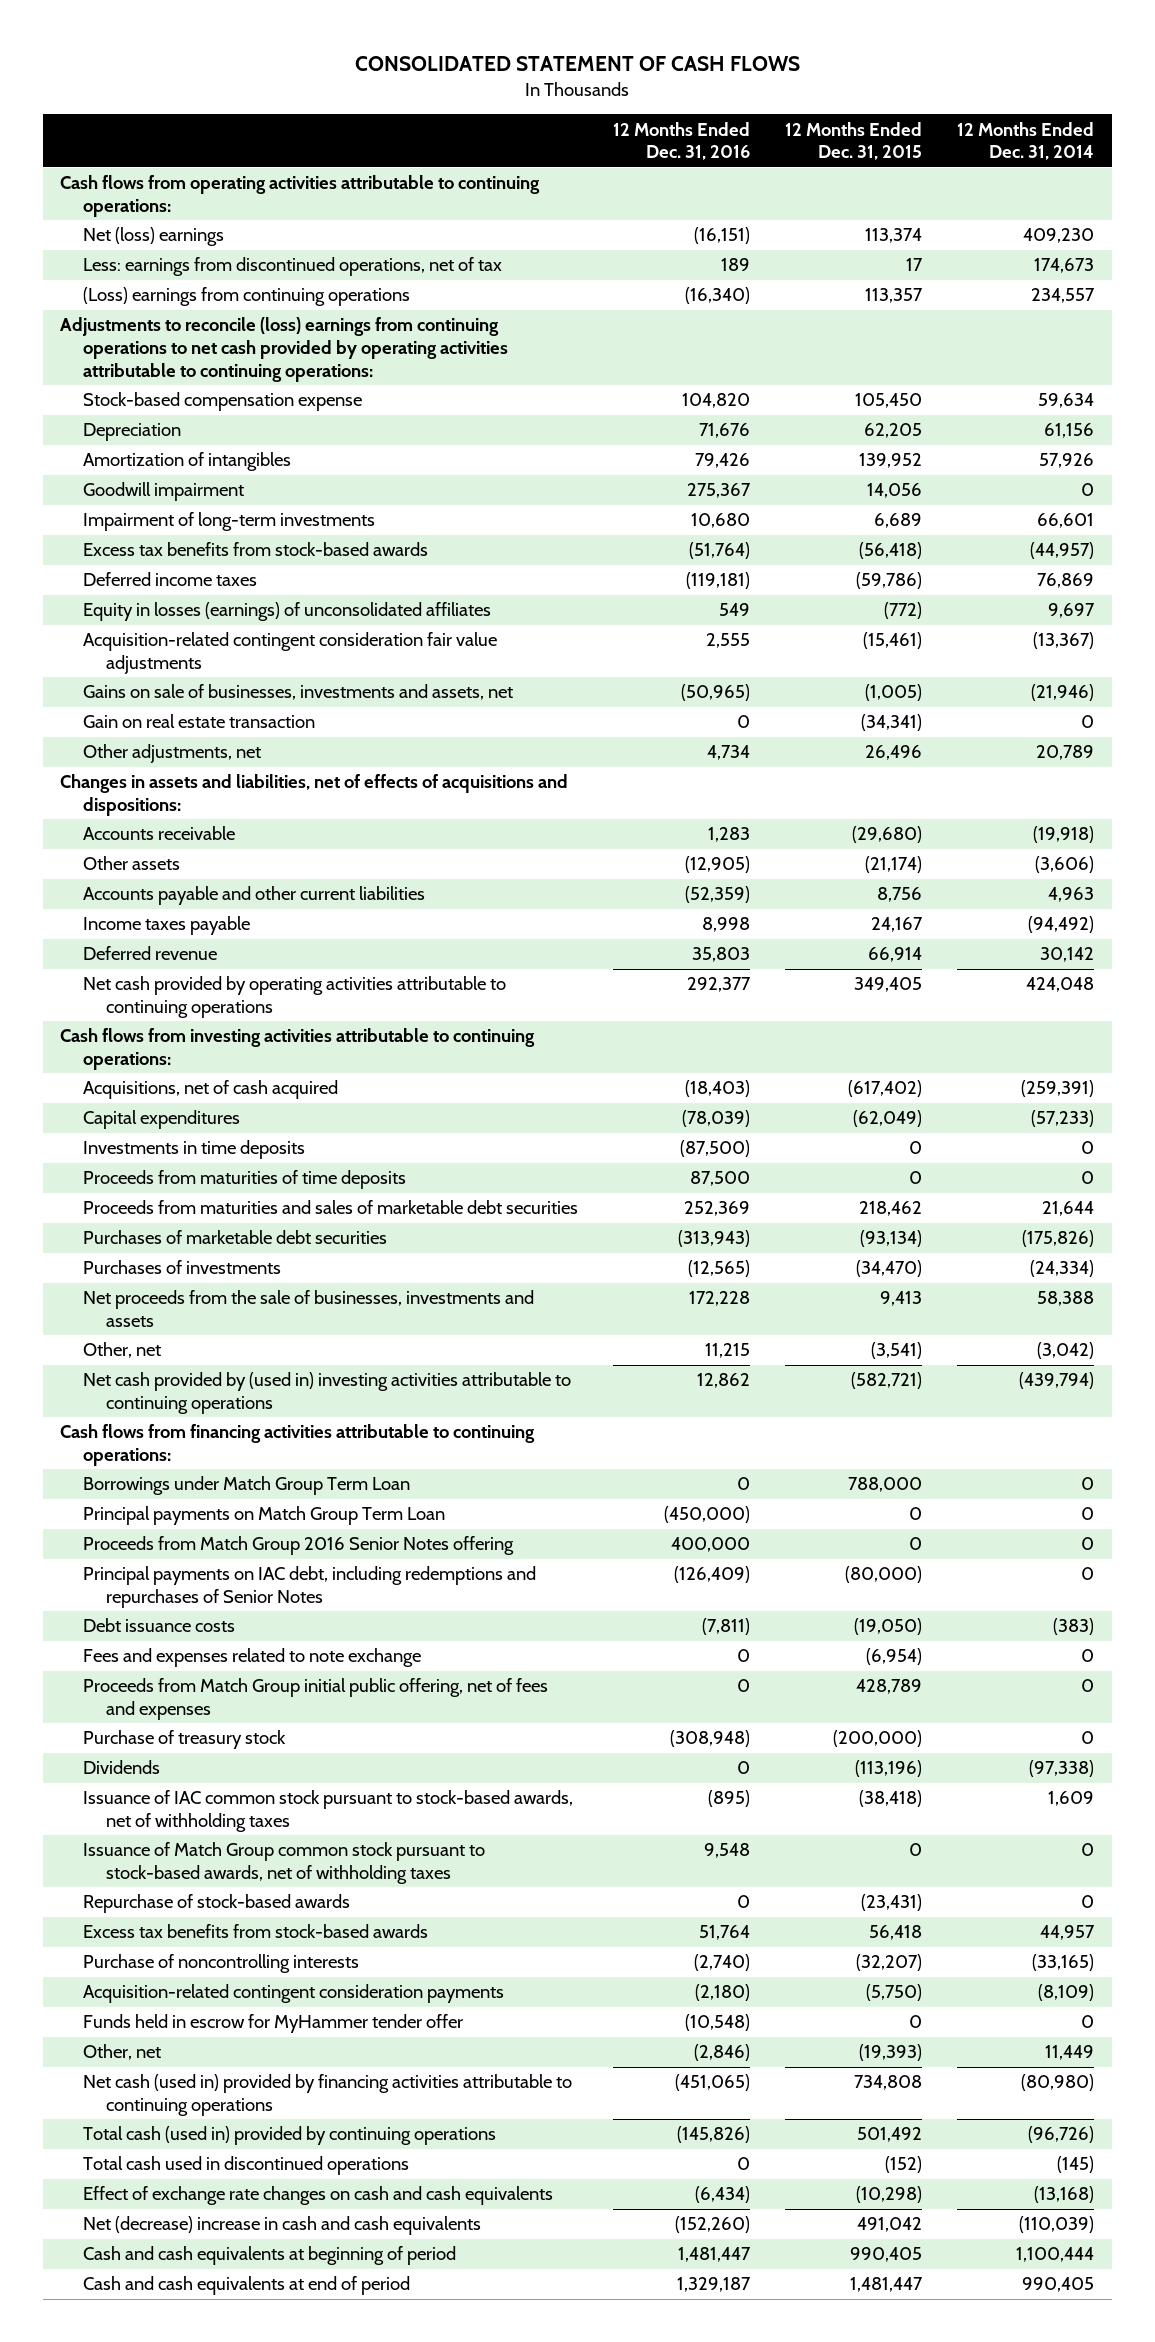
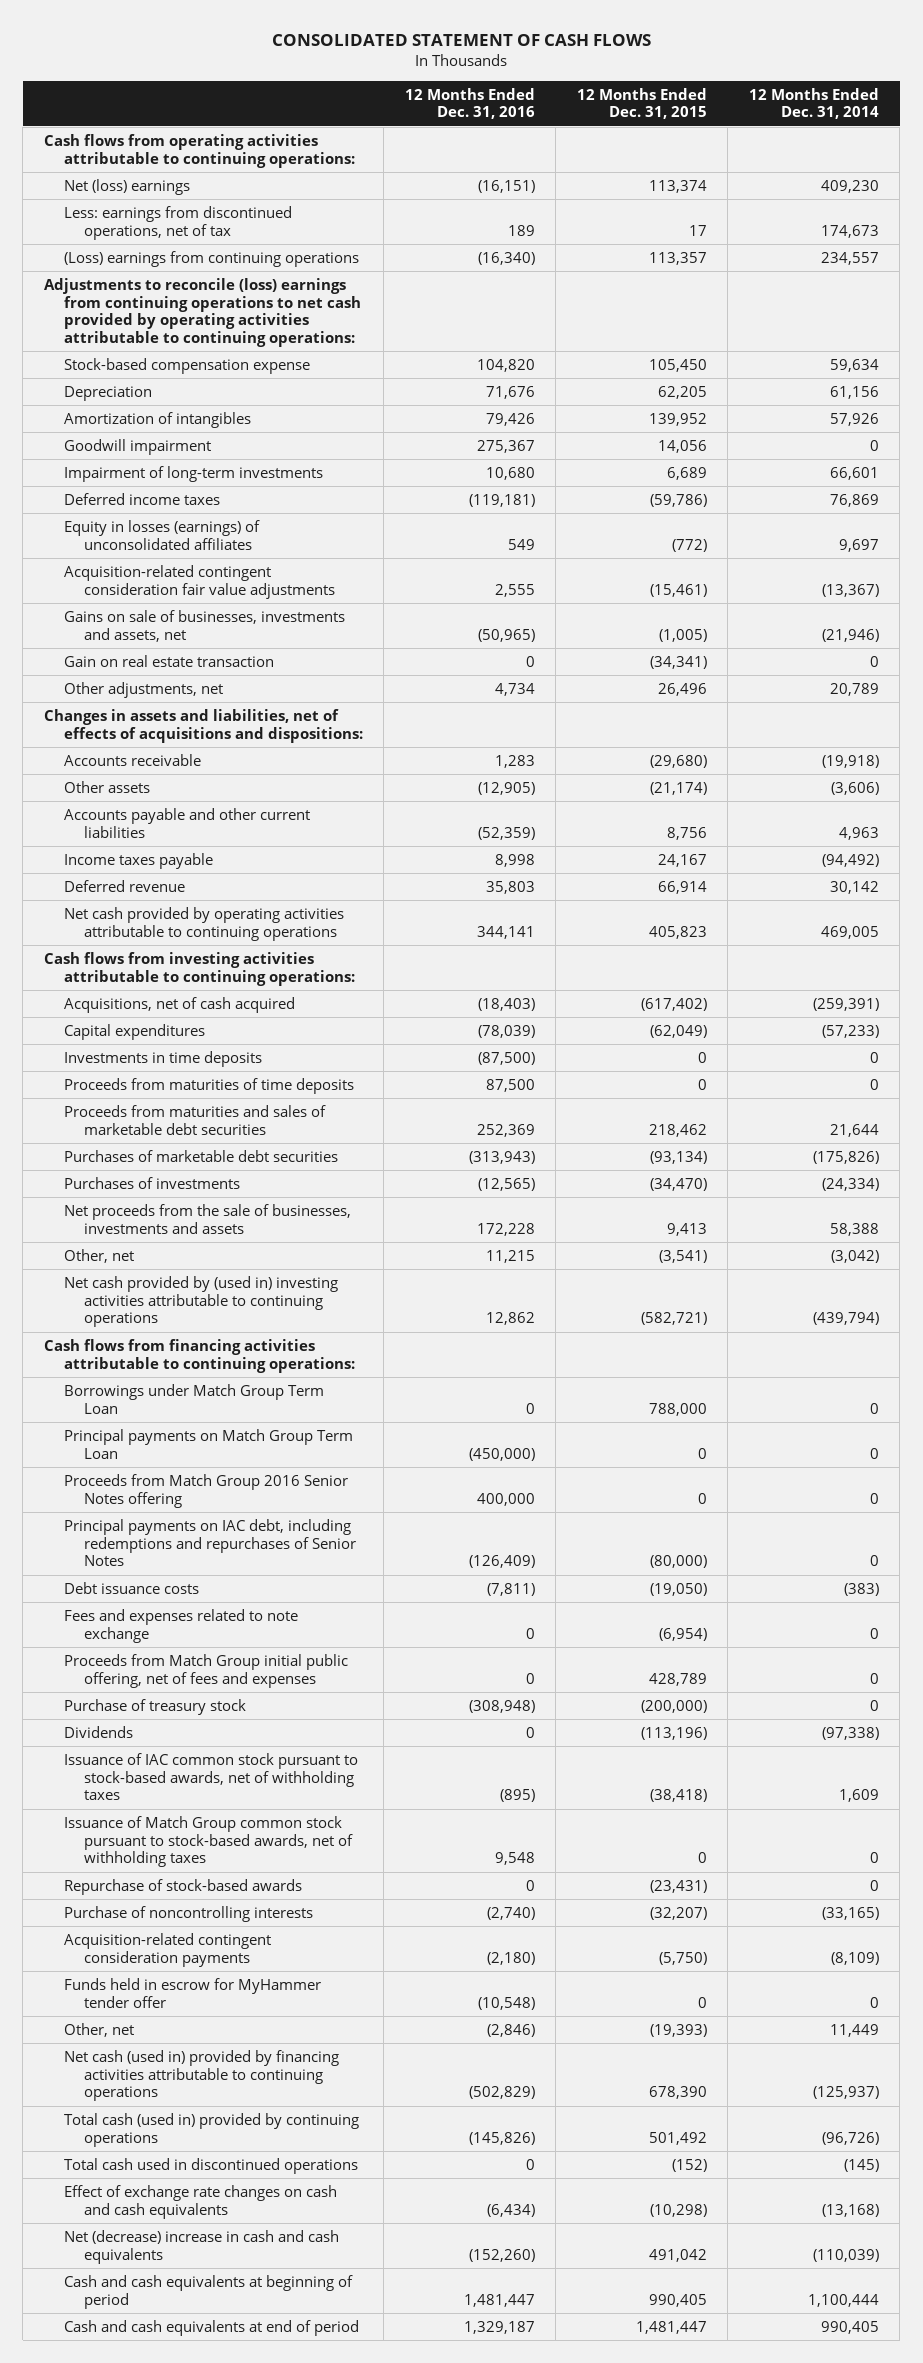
- Excess tax benefits from stock-based awards | (51,764) | (56,418) | (44,957)
- Net cash provided by operating activities attributable to continuing operations | 292,377 | 349,405 | 424,048
+ Net cash provided by operating activities attributable to continuing operations | 344,141 | 405,823 | 469,005
- Excess tax benefits from stock-based awards | 51,764 | 56,418 | 44,957
- Net cash (used in) provided by financing activities attributable to continuing operations | (451,065) | 734,808 | (80,980)
+ Net cash (used in) provided by financing activities attributable to continuing operations | (502,829) | 678,390 | (125,937)

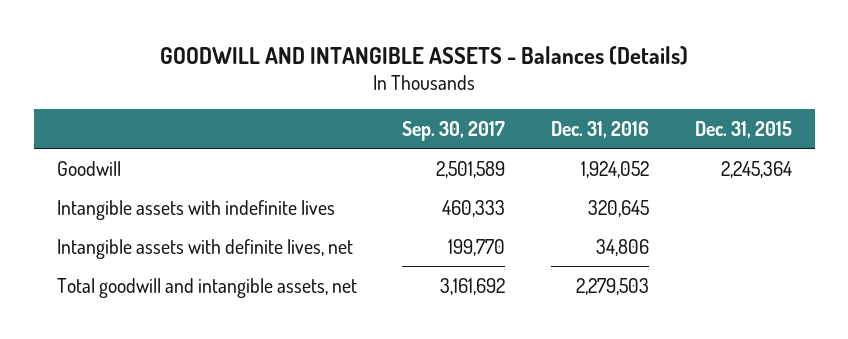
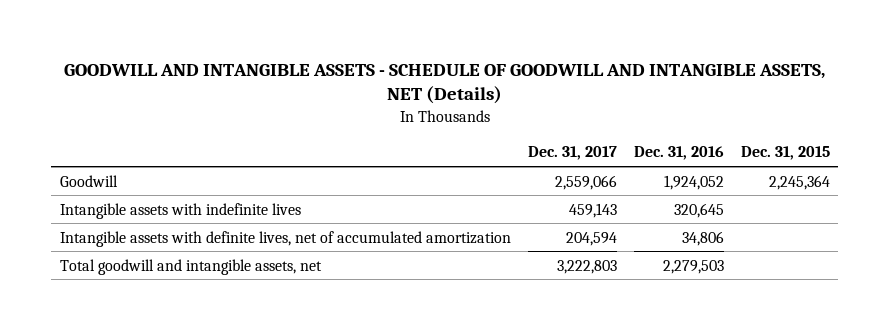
- GOODWILL AND INTANGIBLE ASSETS - Balances (Details)
+ GOODWILL AND INTANGIBLE ASSETS - SCHEDULE OF GOODWILL AND INTANGIBLE ASSETS, NET (Details)
- | Sep. 30, 2017 | Dec. 31, 2016 | Dec. 31, 2015
+ | Dec. 31, 2017 | Dec. 31, 2016 | Dec. 31, 2015
- Intangible assets with definite lives, net | 199,770 | 34,806 |
+ Intangible assets with definite lives, net of accumulated amortization | 204,594 | 34,806 |

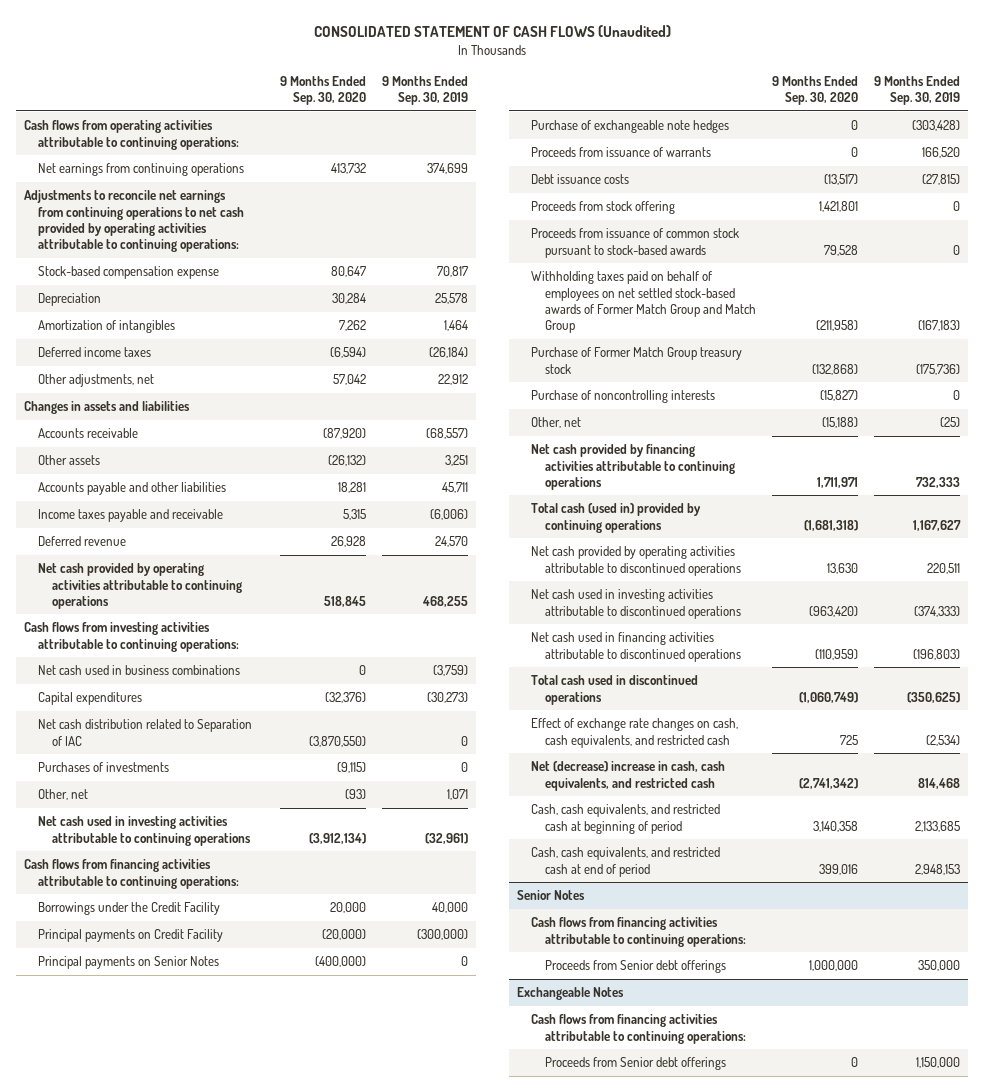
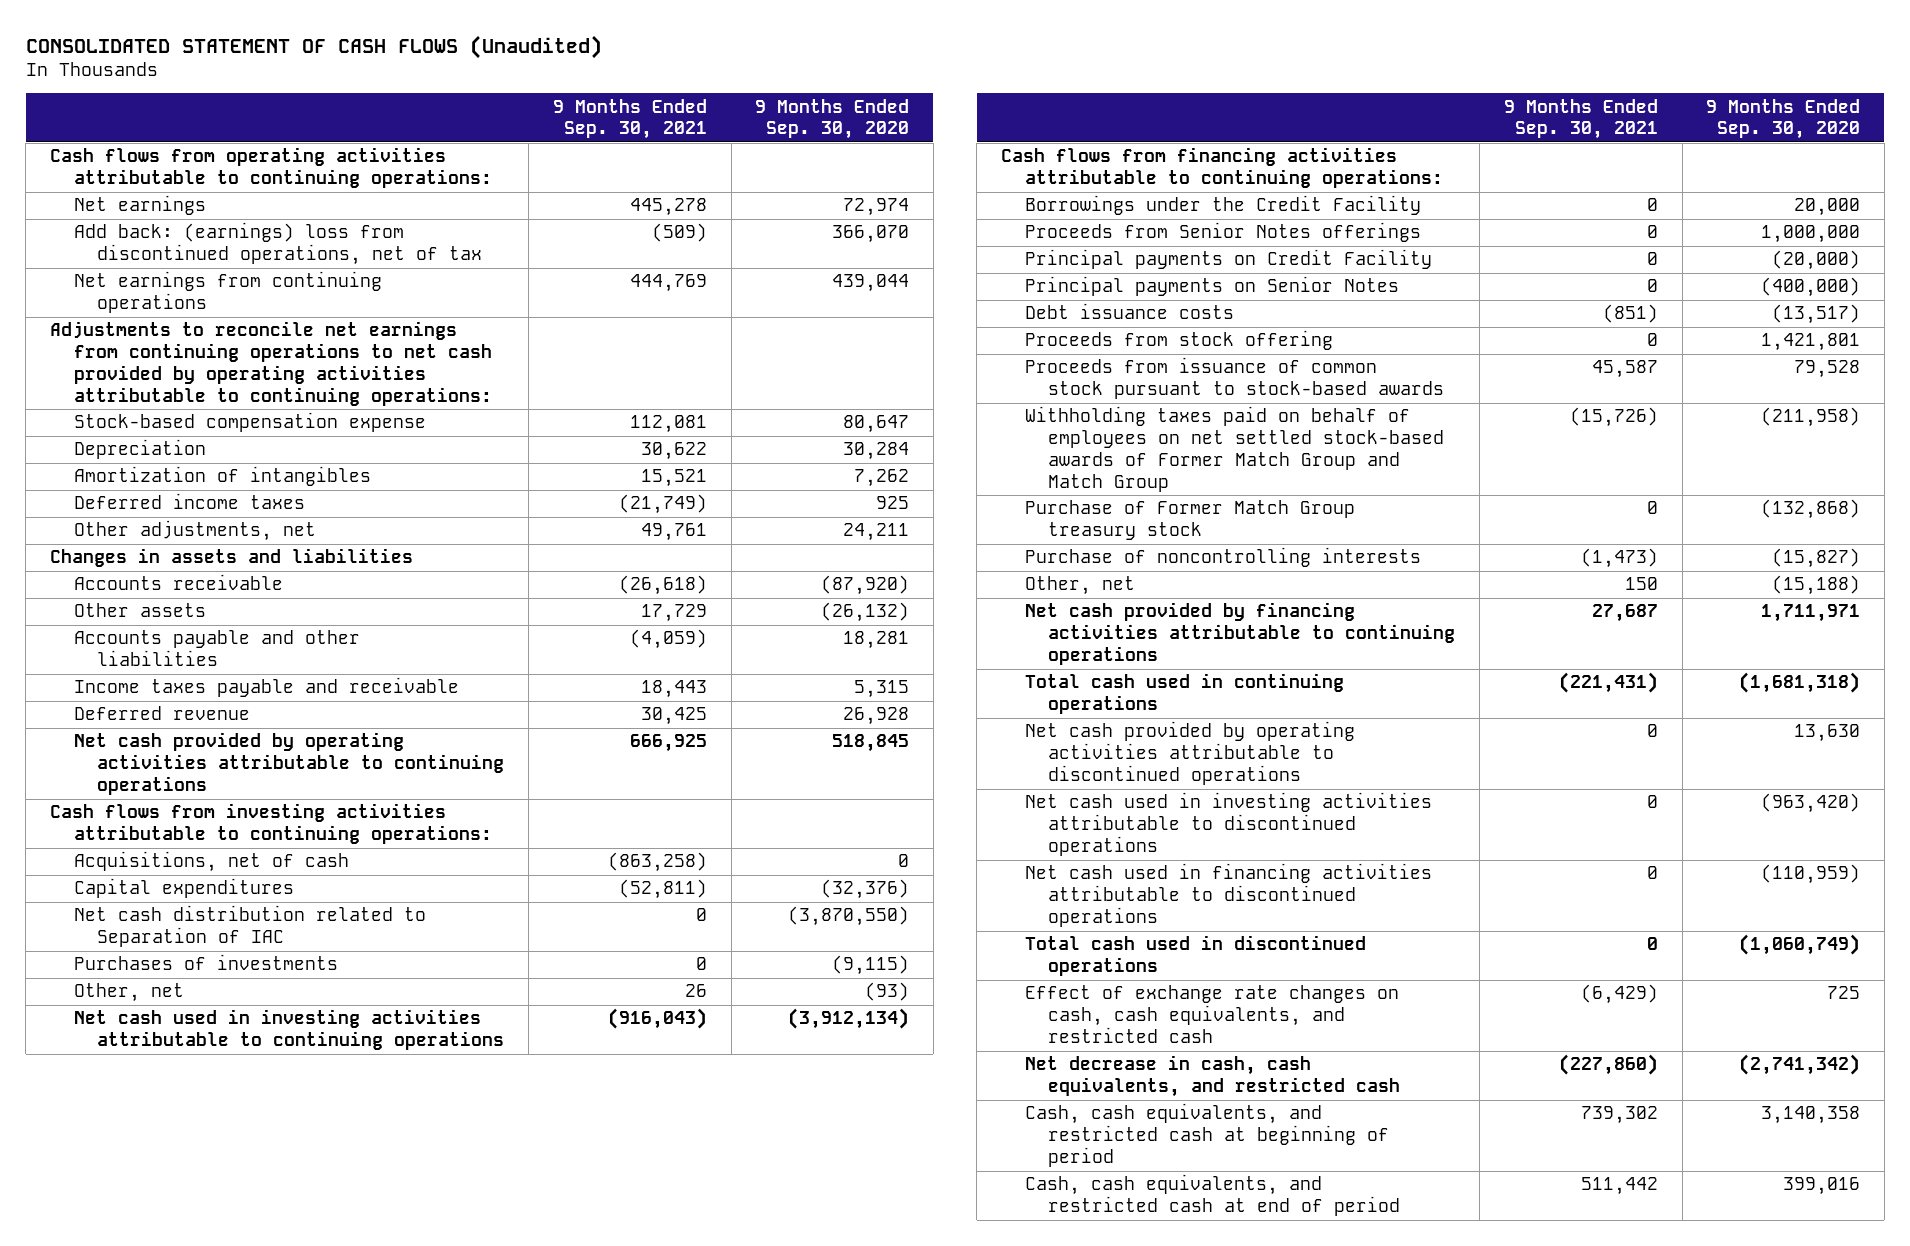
- | 9 Months Ended Sep. 30, 2020 | 9 Months Ended Sep. 30, 2019
+ | 9 Months Ended Sep. 30, 2021 | 9 Months Ended Sep. 30, 2020
- Net earnings from continuing operations | 413,732 | 374,699
+ Net earnings | 445,278 | 72,974
+ Add back: (earnings) loss from discontinued operations, net of tax | (509) | 366,070
+ Net earnings from continuing operations | 444,769 | 439,044
- Deferred income taxes | (6,594) | (26,184)
- Other adjustments, net | 57,042 | 22,912
+ Deferred income taxes | (21,749) | 925
+ Other adjustments, net | 49,761 | 24,211
- Net cash used in business combinations | 0 | (3,759)
+ Acquisitions, net of cash | (863,258) | 0
+ Proceeds from Senior Notes offerings | 0 | 1,000,000
- Purchase of exchangeable note hedges | 0 | (303,428)
- Proceeds from issuance of warrants | 0 | 166,520
- Total cash (used in) provided by continuing operations | (1,681,318) | 1,167,627
+ Total cash used in continuing operations | (221,431) | (1,681,318)
- Net (decrease) increase in cash, cash equivalents, and restricted cash | (2,741,342) | 814,468
+ Net decrease in cash, cash equivalents, and restricted cash | (227,860) | (2,741,342)
- Senior Notes
- Cash flows from financing activities attributable to continuing operations:
- Proceeds from Senior debt offerings | 1,000,000 | 350,000
- Exchangeable Notes
- Cash flows from financing activities attributable to continuing operations:
- Proceeds from Senior debt offerings | 0 | 1,150,000

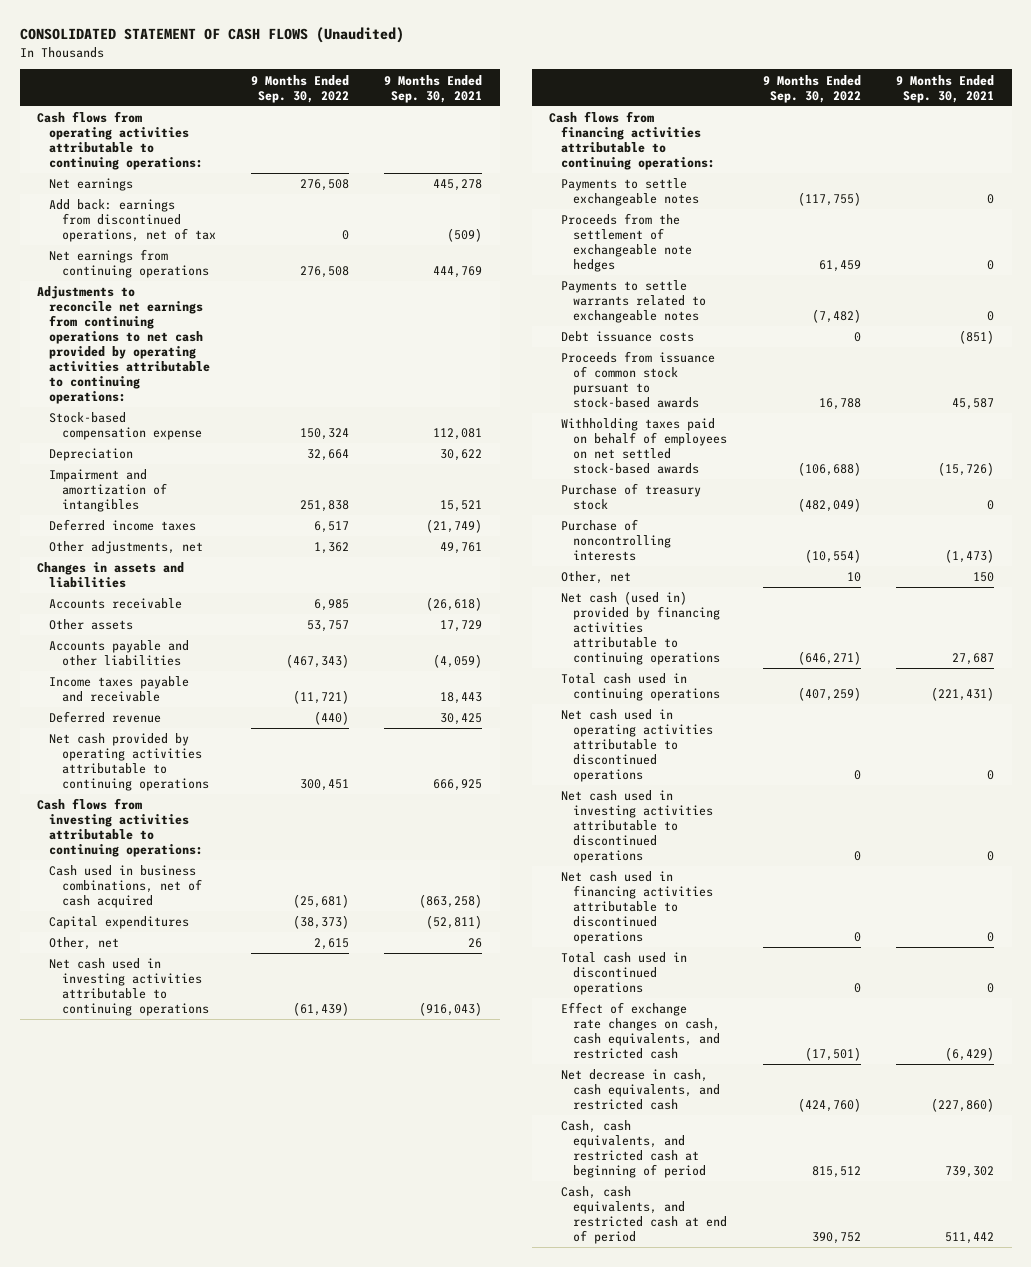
- | 9 Months Ended Sep. 30, 2021 | 9 Months Ended Sep. 30, 2020
+ | 9 Months Ended Sep. 30, 2022 | 9 Months Ended Sep. 30, 2021
- Add back: (earnings) loss from discontinued operations, net of tax | (509) | 366,070
+ Add back: earnings from discontinued operations, net of tax | 0 | (509)
- Amortization of intangibles | 15,521 | 7,262
+ Impairment and amortization of intangibles | 251,838 | 15,521
- Acquisitions, net of cash | (863,258) | 0
+ Cash used in business combinations, net of cash acquired | (25,681) | (863,258)
- Net cash distribution related to Separation of IAC | 0 | (3,870,550)
- Purchases of investments | 0 | (9,115)
- Borrowings under the Credit Facility | 0 | 20,000
- Proceeds from Senior Notes offerings | 0 | 1,000,000
- Principal payments on Credit Facility | 0 | (20,000)
- Principal payments on Senior Notes | 0 | (400,000)
+ Payments to settle exchangeable notes | (117,755) | 0
+ Proceeds from the settlement of exchangeable note hedges | 61,459 | 0
+ Payments to settle warrants related to exchangeable notes | (7,482) | 0
- Proceeds from stock offering | 0 | 1,421,801
- Withholding taxes paid on behalf of employees on net settled stock-based awards of Former Match Group and Match Group | (15,726) | (211,958)
- Purchase of Former Match Group treasury stock | 0 | (132,868)
+ Withholding taxes paid on behalf of employees on net settled stock-based awards | (106,688) | (15,726)
+ Purchase of treasury stock | (482,049) | 0
- Net cash provided by financing activities attributable to continuing operations | 27,687 | 1,711,971
+ Net cash (used in) provided by financing activities attributable to continuing operations | (646,271) | 27,687
- Net cash provided by operating activities attributable to discontinued operations | 0 | 13,630
+ Net cash used in operating activities attributable to discontinued operations | 0 | 0

